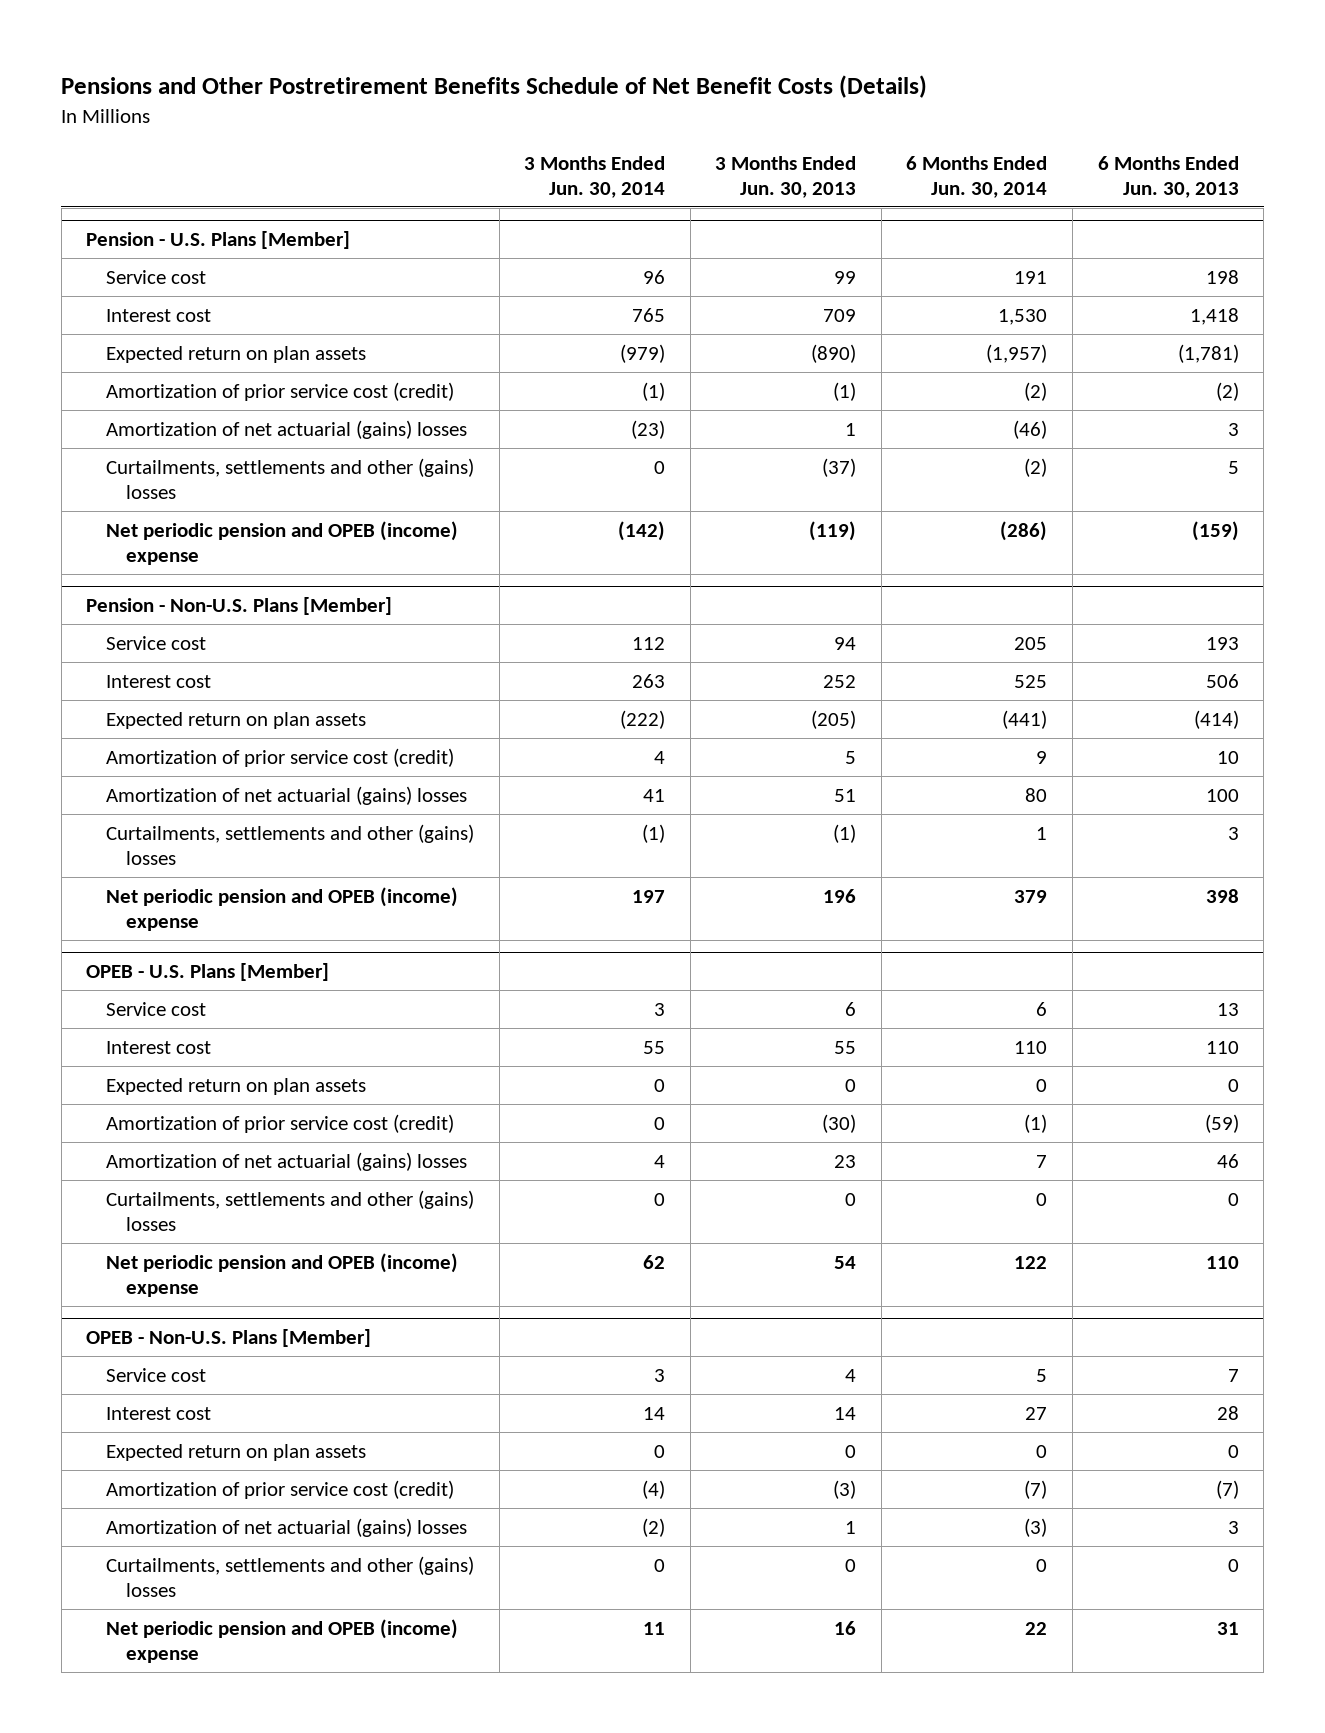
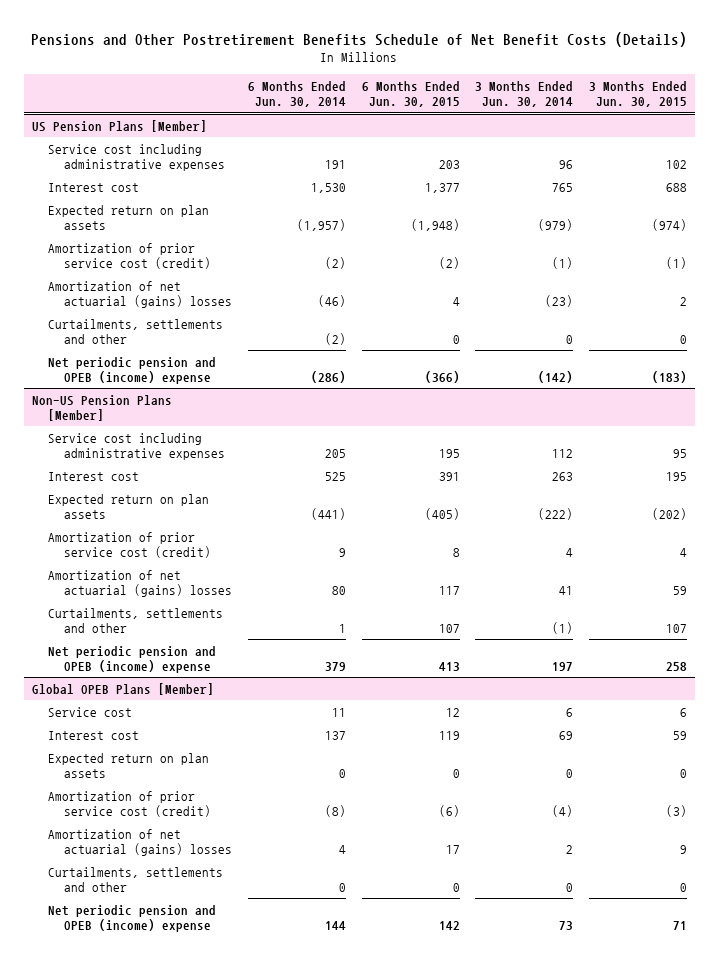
- | 3 Months Ended Jun. 30, 2014 | 3 Months Ended Jun. 30, 2013 | 6 Months Ended Jun. 30, 2014 | 6 Months Ended Jun. 30, 2013
+ | 6 Months Ended Jun. 30, 2014 | 6 Months Ended Jun. 30, 2015 | 3 Months Ended Jun. 30, 2014 | 3 Months Ended Jun. 30, 2015
- Pension - U.S. Plans [Member]
- Service cost | 96 | 99 | 191 | 198
+ US Pension Plans [Member]
+ Service cost including administrative expenses | 191 | 203 | 96 | 102
- Curtailments, settlements and other (gains) losses | 0 | (37) | (2) | 5
+ Curtailments, settlements and other | (2) | 0 | 0 | 0
- Pension - Non-U.S. Plans [Member]
- Service cost | 112 | 94 | 205 | 193
+ Non-US Pension Plans [Member]
+ Service cost including administrative expenses | 205 | 195 | 112 | 95
- Curtailments, settlements and other (gains) losses | (1) | (1) | 1 | 3
+ Curtailments, settlements and other | 1 | 107 | (1) | 107
- OPEB - U.S. Plans [Member]
- Service cost | 3 | 6 | 6 | 13
- Interest cost | 55 | 55 | 110 | 110
- Expected return on plan assets | 0 | 0 | 0 | 0
- Amortization of prior service cost (credit) | 0 | (30) | (1) | (59)
- Amortization of net actuarial (gains) losses | 4 | 23 | 7 | 46
- Curtailments, settlements and other (gains) losses | 0 | 0 | 0 | 0
- Net periodic pension and OPEB (income) expense | 62 | 54 | 122 | 110
- OPEB - Non-U.S. Plans [Member]
- Service cost | 3 | 4 | 5 | 7
- Interest cost | 14 | 14 | 27 | 28
+ Global OPEB Plans [Member]
+ Service cost | 11 | 12 | 6 | 6
+ Interest cost | 137 | 119 | 69 | 59
- Amortization of prior service cost (credit) | (4) | (3) | (7) | (7)
- Amortization of net actuarial (gains) losses | (2) | 1 | (3) | 3
- Curtailments, settlements and other (gains) losses | 0 | 0 | 0 | 0
- Net periodic pension and OPEB (income) expense | 11 | 16 | 22 | 31
+ Amortization of prior service cost (credit) | (8) | (6) | (4) | (3)
+ Amortization of net actuarial (gains) losses | 4 | 17 | 2 | 9
+ Curtailments, settlements and other | 0 | 0 | 0 | 0
+ Net periodic pension and OPEB (income) expense | 144 | 142 | 73 | 71

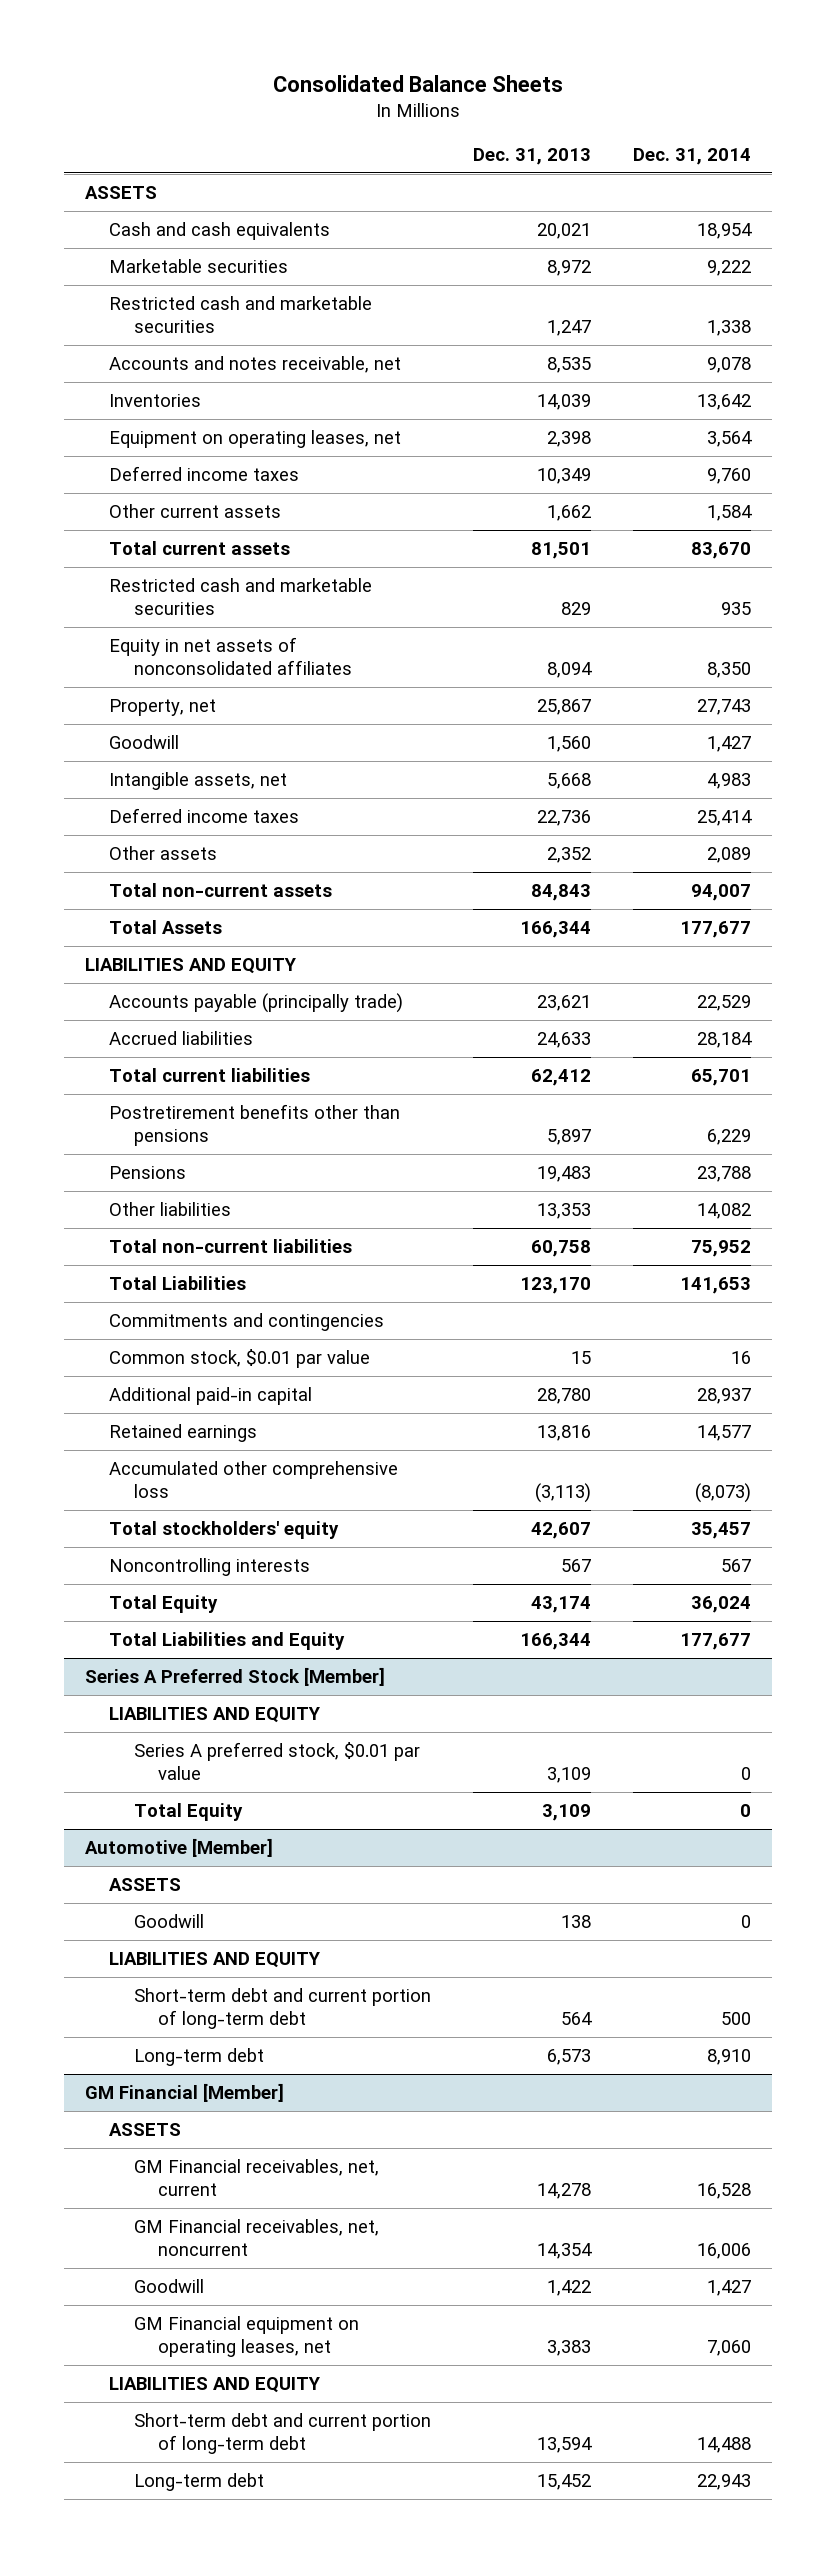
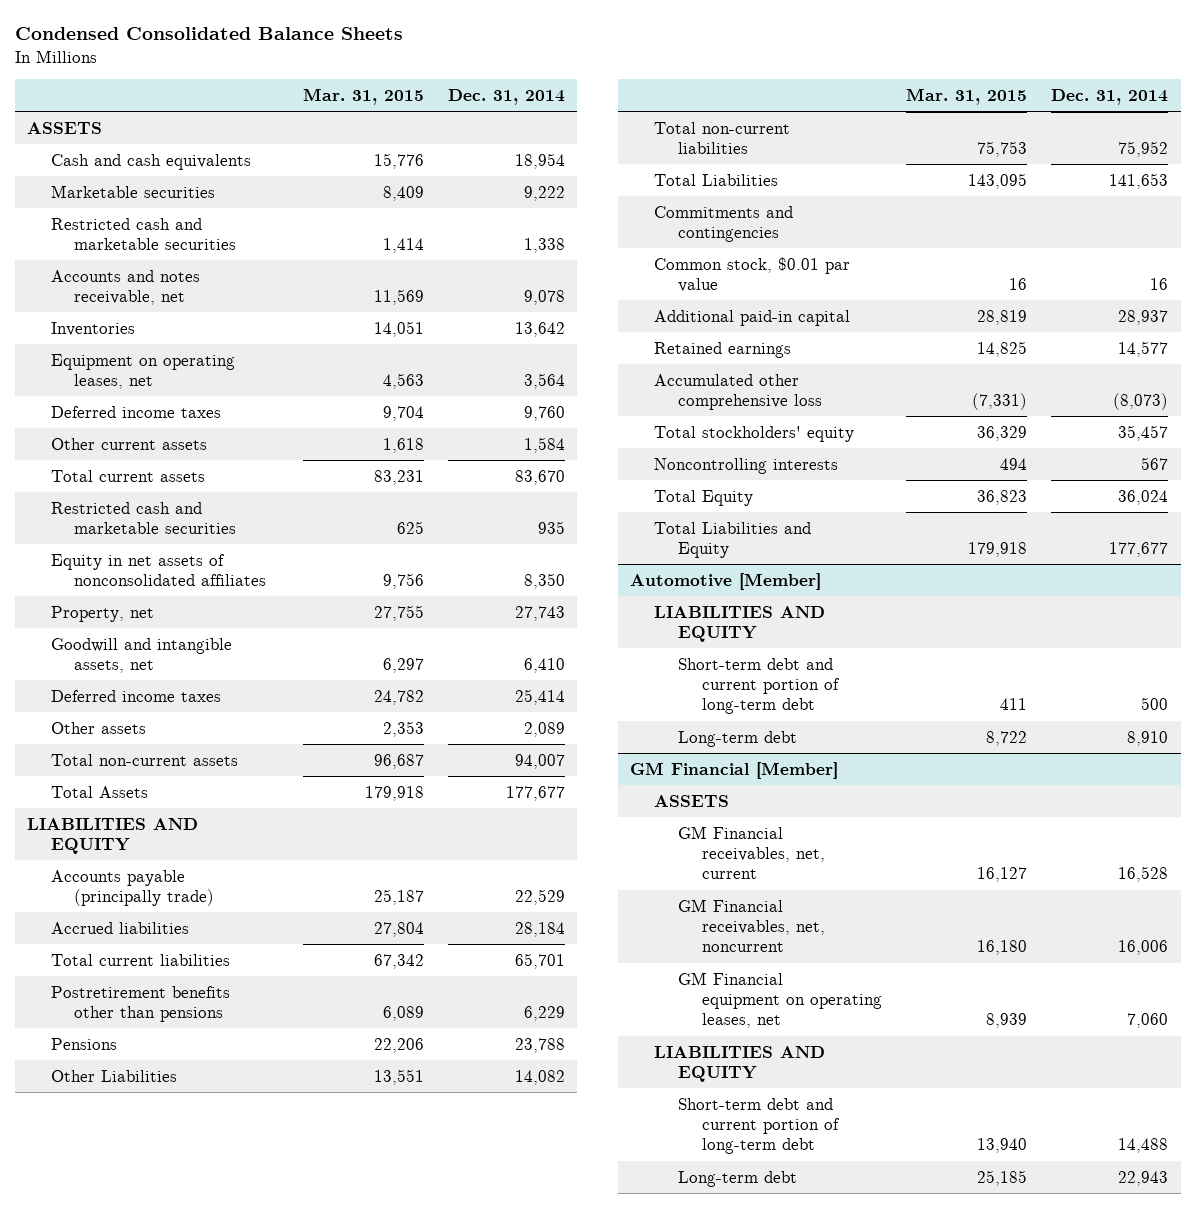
- Consolidated Balance Sheets
+ Condensed Consolidated Balance Sheets
- | Dec. 31, 2013 | Dec. 31, 2014
+ | Mar. 31, 2015 | Dec. 31, 2014
- Goodwill | 1,560 | 1,427
- Intangible assets, net | 5,668 | 4,983
+ Goodwill and intangible assets, net | 6,297 | 6,410
- Other liabilities | 13,353 | 14,082
+ Other Liabilities | 13,551 | 14,082
- Series A Preferred Stock [Member]
- LIABILITIES AND EQUITY
- Series A preferred stock, $0.01 par value | 3,109 | 0
- Total Equity | 3,109 | 0
@ Automotive [Member]
- ASSETS
- Goodwill | 138 | 0
@ GM Financial [Member]
- Goodwill | 1,422 | 1,427

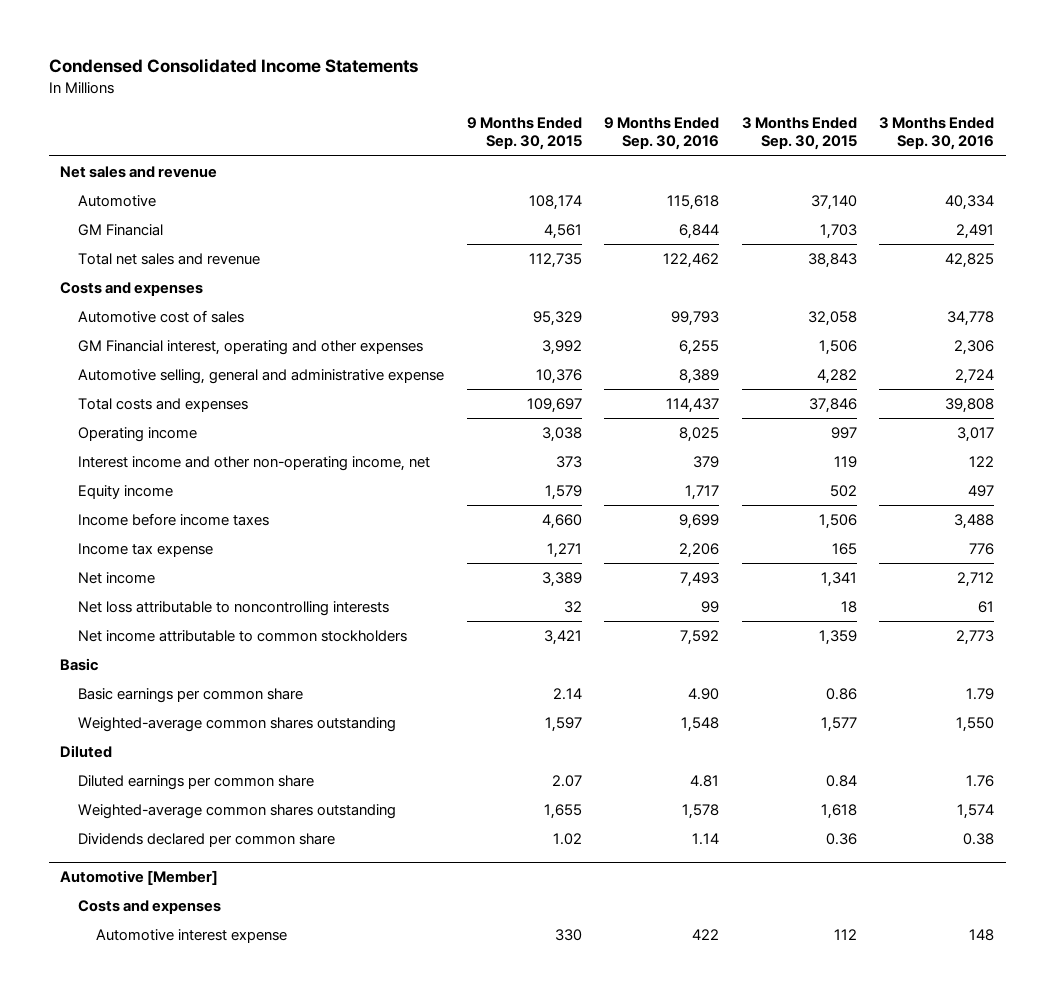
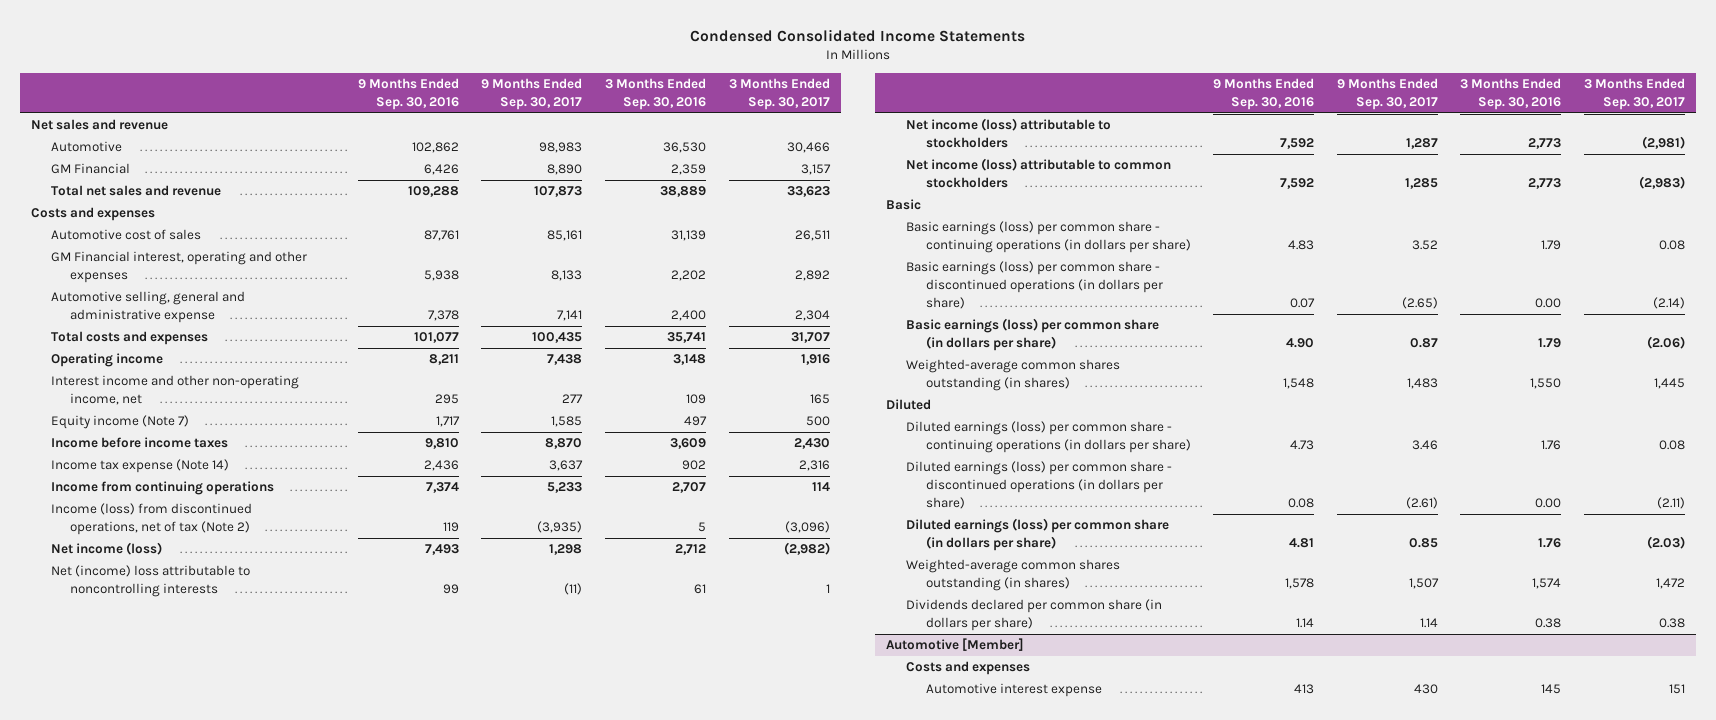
- | 9 Months Ended Sep. 30, 2015 | 9 Months Ended Sep. 30, 2016 | 3 Months Ended Sep. 30, 2015 | 3 Months Ended Sep. 30, 2016
+ | 9 Months Ended Sep. 30, 2016 | 9 Months Ended Sep. 30, 2017 | 3 Months Ended Sep. 30, 2016 | 3 Months Ended Sep. 30, 2017
- Automotive | 108,174 | 115,618 | 37,140 | 40,334
- GM Financial | 4,561 | 6,844 | 1,703 | 2,491
- Total net sales and revenue | 112,735 | 122,462 | 38,843 | 42,825
+ Automotive | 102,862 | 98,983 | 36,530 | 30,466
+ GM Financial | 6,426 | 8,890 | 2,359 | 3,157
+ Total net sales and revenue | 109,288 | 107,873 | 38,889 | 33,623
- Automotive cost of sales | 95,329 | 99,793 | 32,058 | 34,778
- GM Financial interest, operating and other expenses | 3,992 | 6,255 | 1,506 | 2,306
- Automotive selling, general and administrative expense | 10,376 | 8,389 | 4,282 | 2,724
- Total costs and expenses | 109,697 | 114,437 | 37,846 | 39,808
- Operating income | 3,038 | 8,025 | 997 | 3,017
- Interest income and other non-operating income, net | 373 | 379 | 119 | 122
- Equity income | 1,579 | 1,717 | 502 | 497
- Income before income taxes | 4,660 | 9,699 | 1,506 | 3,488
- Income tax expense | 1,271 | 2,206 | 165 | 776
- Net income | 3,389 | 7,493 | 1,341 | 2,712
- Net loss attributable to noncontrolling interests | 32 | 99 | 18 | 61
- Net income attributable to common stockholders | 3,421 | 7,592 | 1,359 | 2,773
+ Automotive cost of sales | 87,761 | 85,161 | 31,139 | 26,511
+ GM Financial interest, operating and other expenses | 5,938 | 8,133 | 2,202 | 2,892
+ Automotive selling, general and administrative expense | 7,378 | 7,141 | 2,400 | 2,304
+ Total costs and expenses | 101,077 | 100,435 | 35,741 | 31,707
+ Operating income | 8,211 | 7,438 | 3,148 | 1,916
+ Interest income and other non-operating income, net | 295 | 277 | 109 | 165
+ Equity income (Note 7) | 1,717 | 1,585 | 497 | 500
+ Income before income taxes | 9,810 | 8,870 | 3,609 | 2,430
+ Income tax expense (Note 14) | 2,436 | 3,637 | 902 | 2,316
+ Income from continuing operations | 7,374 | 5,233 | 2,707 | 114
+ Income (loss) from discontinued operations, net of tax (Note 2) | 119 | (3,935) | 5 | (3,096)
+ Net income (loss) | 7,493 | 1,298 | 2,712 | (2,982)
+ Net (income) loss attributable to noncontrolling interests | 99 | (11) | 61 | 1
+ Net income (loss) attributable to stockholders | 7,592 | 1,287 | 2,773 | (2,981)
+ Net income (loss) attributable to common stockholders | 7,592 | 1,285 | 2,773 | (2,983)
- Basic earnings per common share | 2.14 | 4.90 | 0.86 | 1.79
- Weighted-average common shares outstanding | 1,597 | 1,548 | 1,577 | 1,550
+ Basic earnings (loss) per common share - continuing operations (in dollars per share) | 4.83 | 3.52 | 1.79 | 0.08
+ Basic earnings (loss) per common share - discontinued operations (in dollars per share) | 0.07 | (2.65) | 0.00 | (2.14)
+ Basic earnings (loss) per common share (in dollars per share) | 4.90 | 0.87 | 1.79 | (2.06)
+ Weighted-average common shares outstanding (in shares) | 1,548 | 1,483 | 1,550 | 1,445
- Diluted earnings per common share | 2.07 | 4.81 | 0.84 | 1.76
- Weighted-average common shares outstanding | 1,655 | 1,578 | 1,618 | 1,574
- Dividends declared per common share | 1.02 | 1.14 | 0.36 | 0.38
+ Diluted earnings (loss) per common share - continuing operations (in dollars per share) | 4.73 | 3.46 | 1.76 | 0.08
+ Diluted earnings (loss) per common share - discontinued operations (in dollars per share) | 0.08 | (2.61) | 0.00 | (2.11)
+ Diluted earnings (loss) per common share (in dollars per share) | 4.81 | 0.85 | 1.76 | (2.03)
+ Weighted-average common shares outstanding (in shares) | 1,578 | 1,507 | 1,574 | 1,472
+ Dividends declared per common share (in dollars per share) | 1.14 | 1.14 | 0.38 | 0.38
@ Automotive [Member]
- Automotive interest expense | 330 | 422 | 112 | 148
+ Automotive interest expense | 413 | 430 | 145 | 151

